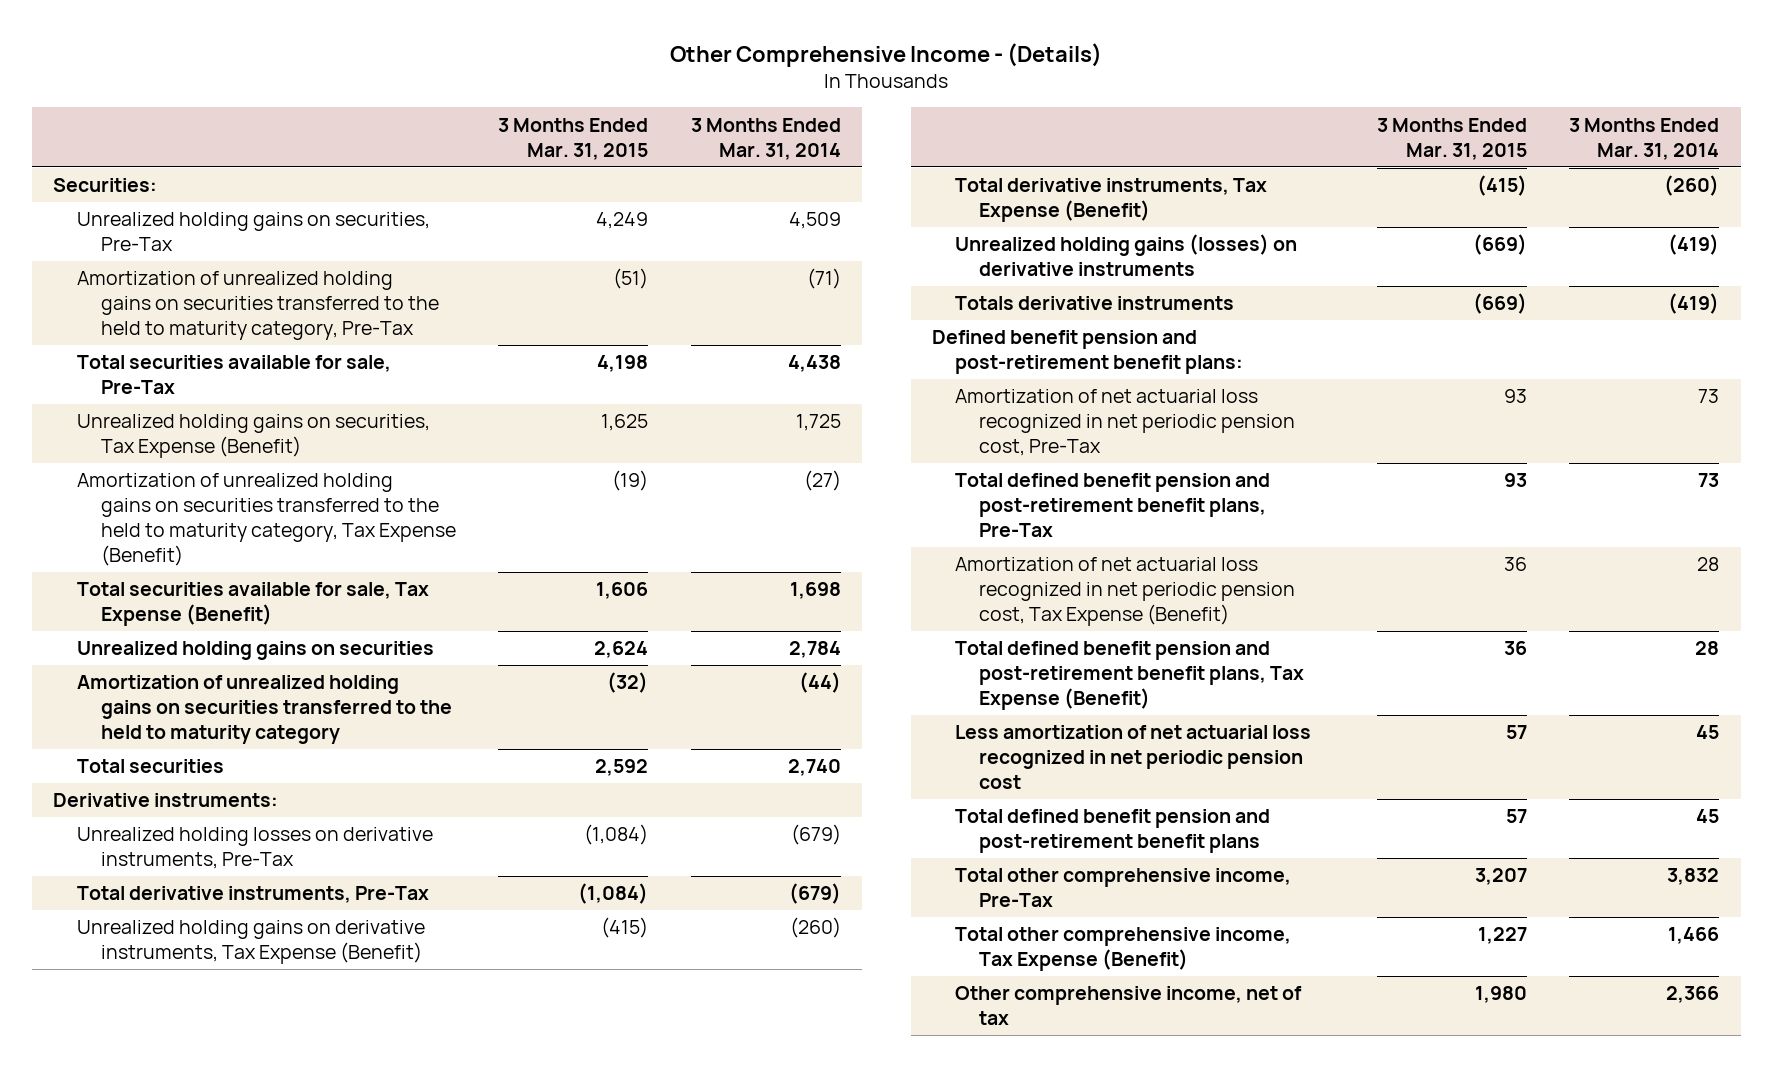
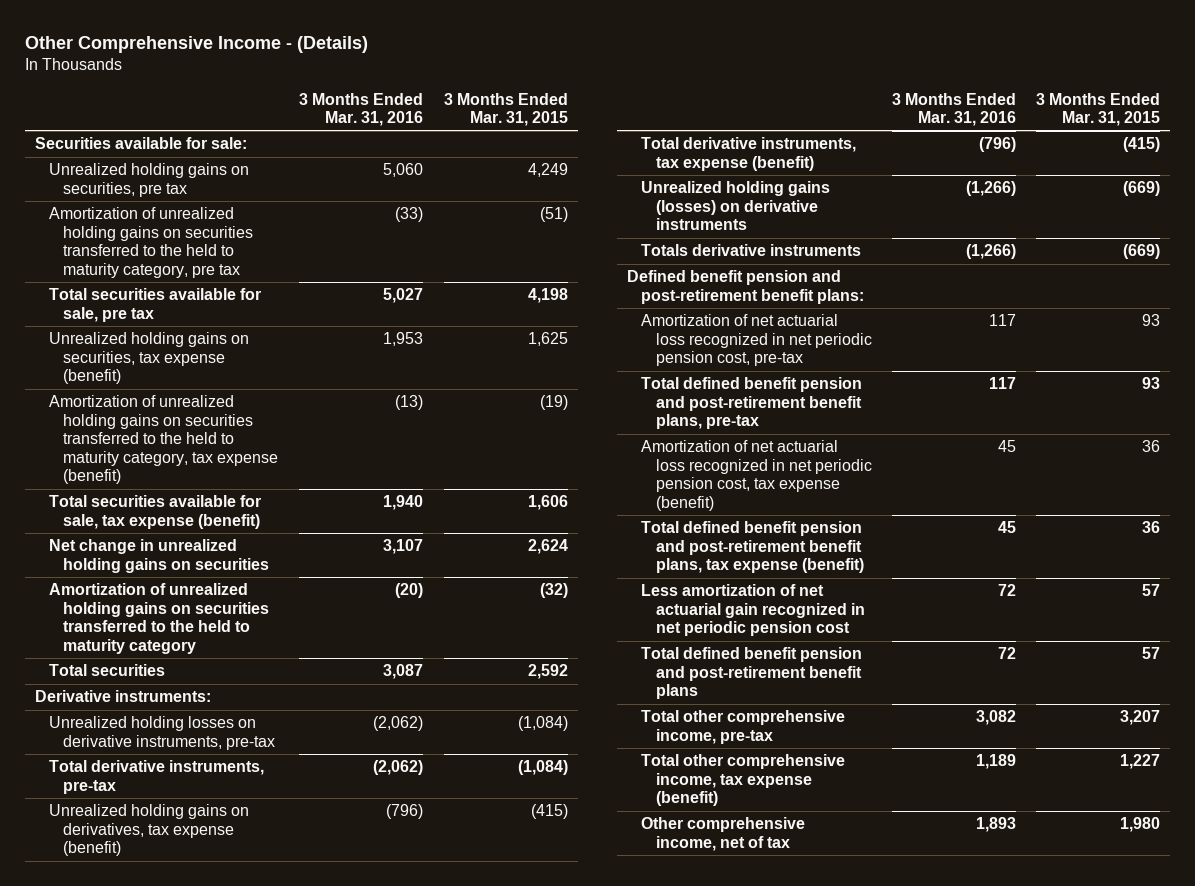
- | 3 Months Ended Mar. 31, 2015 | 3 Months Ended Mar. 31, 2014
+ | 3 Months Ended Mar. 31, 2016 | 3 Months Ended Mar. 31, 2015
- Securities:
- Unrealized holding gains on securities, Pre-Tax | 4,249 | 4,509
- Amortization of unrealized holding gains on securities transferred to the held to maturity category, Pre-Tax | (51) | (71)
- Total securities available for sale, Pre-Tax | 4,198 | 4,438
- Unrealized holding gains on securities, Tax Expense (Benefit) | 1,625 | 1,725
- Amortization of unrealized holding gains on securities transferred to the held to maturity category, Tax Expense (Benefit) | (19) | (27)
- Total securities available for sale, Tax Expense (Benefit) | 1,606 | 1,698
- Unrealized holding gains on securities | 2,624 | 2,784
+ Securities available for sale:
+ Unrealized holding gains on securities, pre tax | 5,060 | 4,249
+ Amortization of unrealized holding gains on securities transferred to the held to maturity category, pre tax | (33) | (51)
+ Total securities available for sale, pre tax | 5,027 | 4,198
+ Unrealized holding gains on securities, tax expense (benefit) | 1,953 | 1,625
+ Amortization of unrealized holding gains on securities transferred to the held to maturity category, tax expense (benefit) | (13) | (19)
+ Total securities available for sale, tax expense (benefit) | 1,940 | 1,606
+ Net change in unrealized holding gains on securities | 3,107 | 2,624
- Unrealized holding losses on derivative instruments, Pre-Tax | (1,084) | (679)
- Total derivative instruments, Pre-Tax | (1,084) | (679)
- Unrealized holding gains on derivative instruments, Tax Expense (Benefit) | (415) | (260)
- Total derivative instruments, Tax Expense (Benefit) | (415) | (260)
+ Unrealized holding losses on derivative instruments, pre-tax | (2,062) | (1,084)
+ Total derivative instruments, pre-tax | (2,062) | (1,084)
+ Unrealized holding gains on derivatives, tax expense (benefit) | (796) | (415)
+ Total derivative instruments, tax expense (benefit) | (796) | (415)
- Amortization of net actuarial loss recognized in net periodic pension cost, Pre-Tax | 93 | 73
- Total defined benefit pension and post-retirement benefit plans, Pre-Tax | 93 | 73
- Amortization of net actuarial loss recognized in net periodic pension cost, Tax Expense (Benefit) | 36 | 28
- Total defined benefit pension and post-retirement benefit plans, Tax Expense (Benefit) | 36 | 28
- Less amortization of net actuarial loss recognized in net periodic pension cost | 57 | 45
+ Amortization of net actuarial loss recognized in net periodic pension cost, pre-tax | 117 | 93
+ Total defined benefit pension and post-retirement benefit plans, pre-tax | 117 | 93
+ Amortization of net actuarial loss recognized in net periodic pension cost, tax expense (benefit) | 45 | 36
+ Total defined benefit pension and post-retirement benefit plans, tax expense (benefit) | 45 | 36
+ Less amortization of net actuarial gain recognized in net periodic pension cost | 72 | 57
- Total other comprehensive income, Pre-Tax | 3,207 | 3,832
- Total other comprehensive income, Tax Expense (Benefit) | 1,227 | 1,466
+ Total other comprehensive income, pre-tax | 3,082 | 3,207
+ Total other comprehensive income, tax expense (benefit) | 1,189 | 1,227

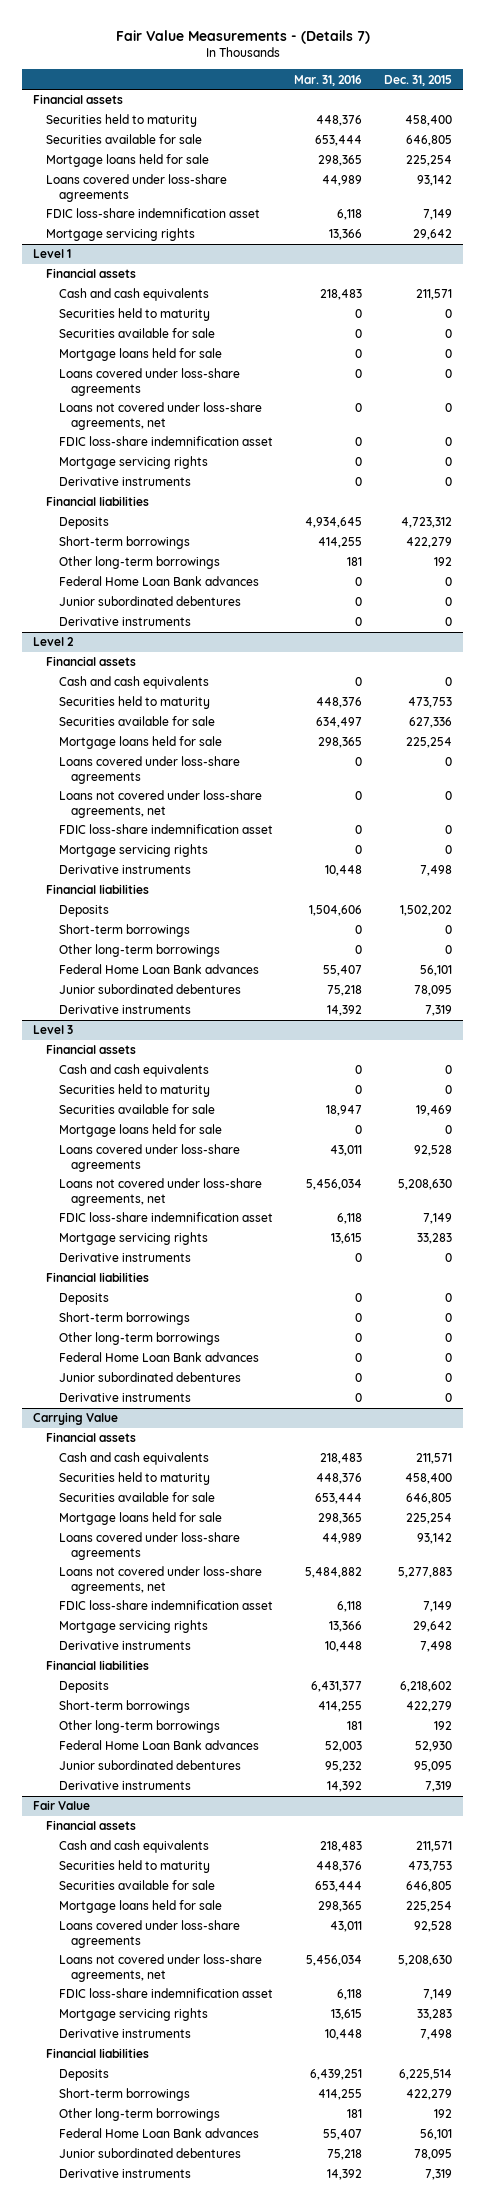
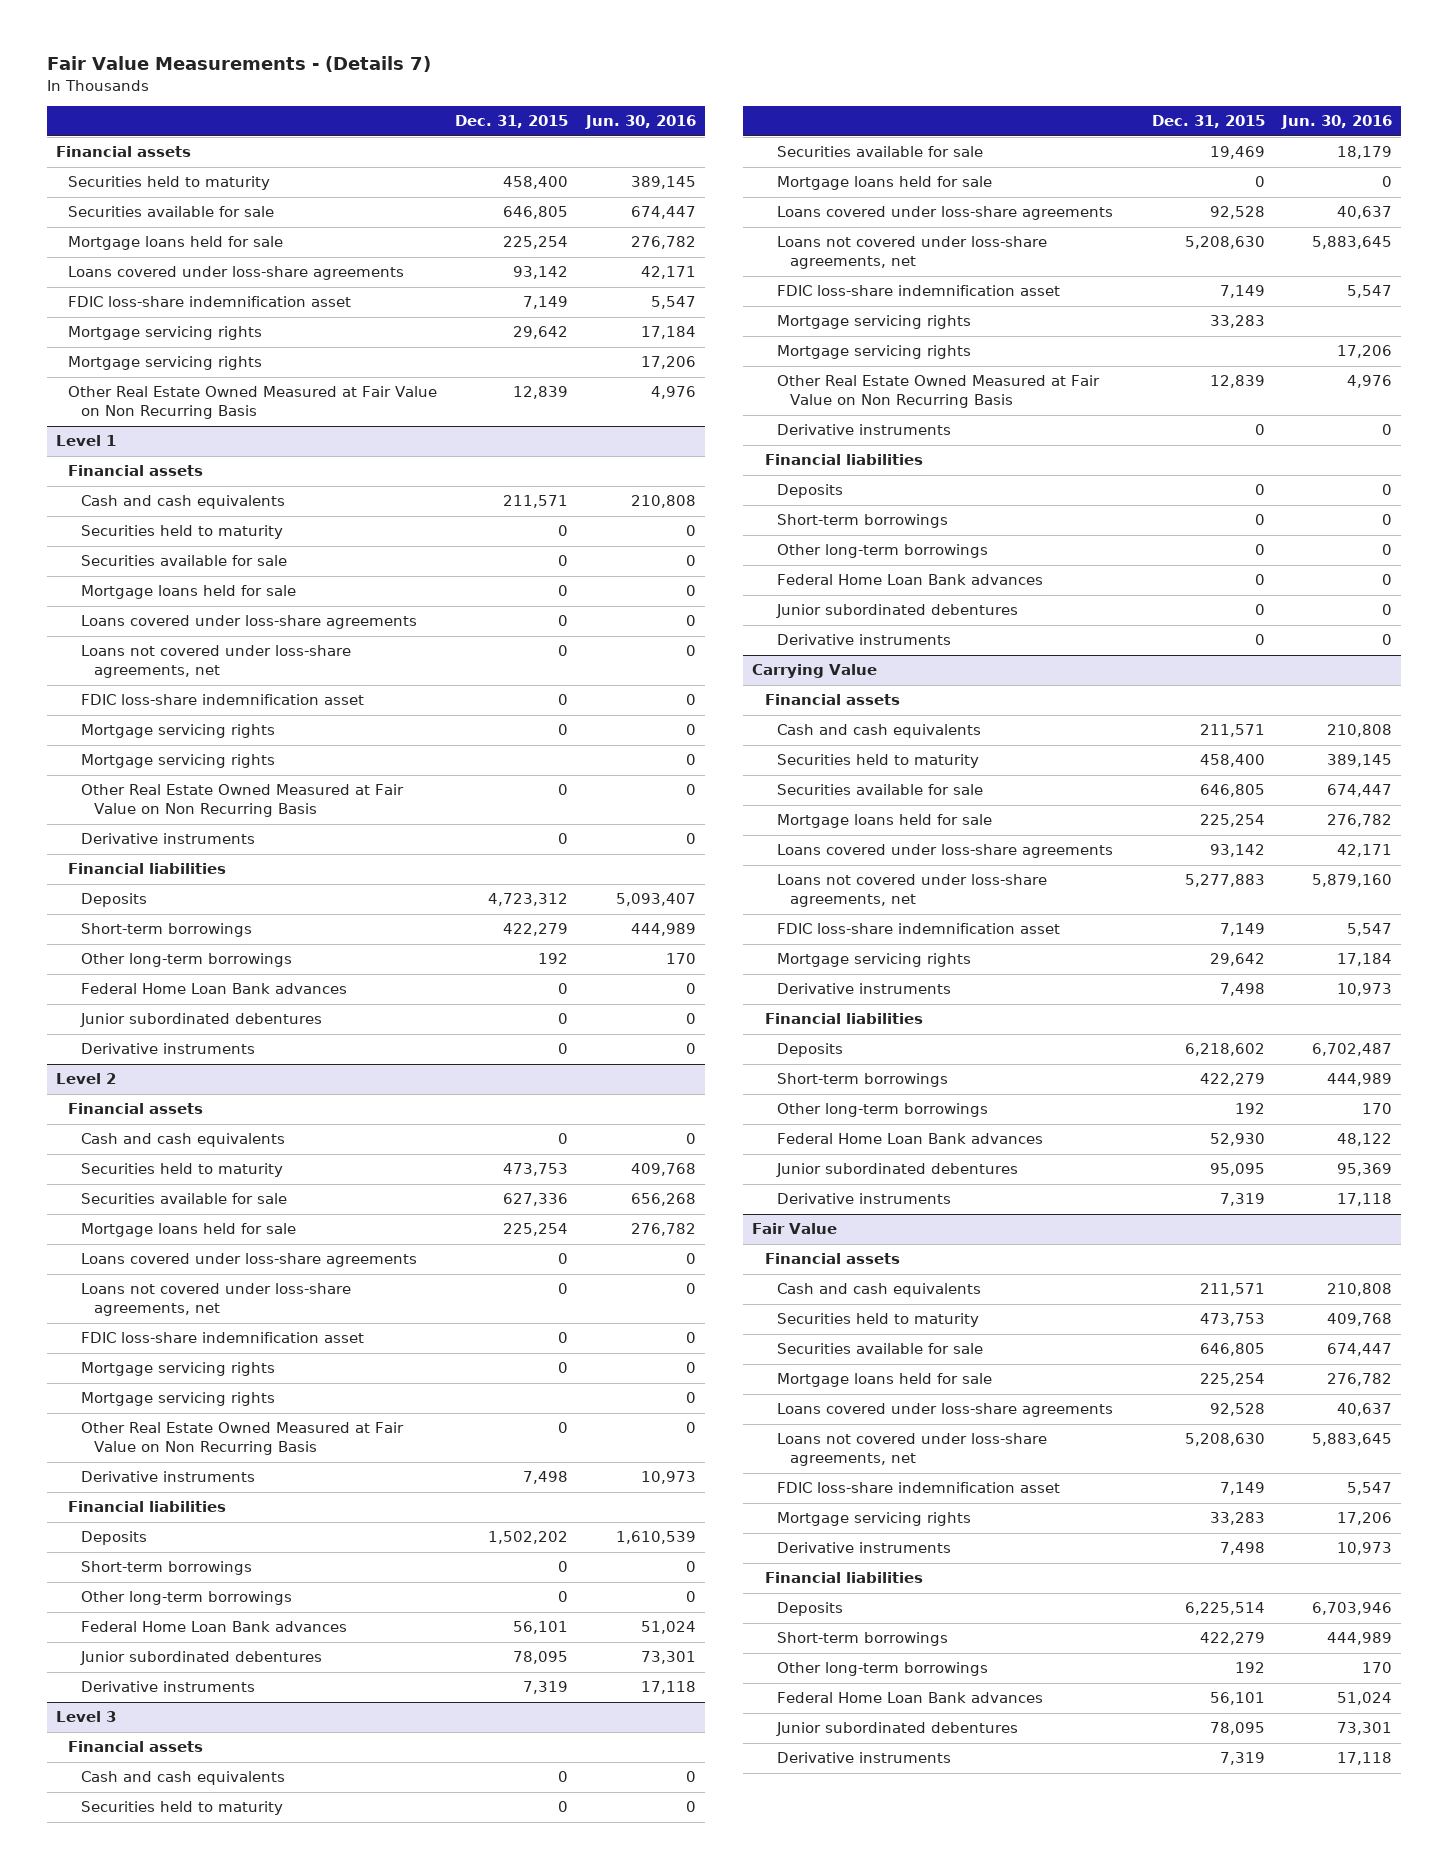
- | Mar. 31, 2016 | Dec. 31, 2015
+ | Dec. 31, 2015 | Jun. 30, 2016
+ Mortgage servicing rights | | 17,206
+ Other Real Estate Owned Measured at Fair Value on Non Recurring Basis | 12,839 | 4,976
@ Level 1
+ Mortgage servicing rights | | 0
+ Other Real Estate Owned Measured at Fair Value on Non Recurring Basis | 0 | 0
@ Level 2
+ Mortgage servicing rights | | 0
+ Other Real Estate Owned Measured at Fair Value on Non Recurring Basis | 0 | 0
@ Level 3
+ Mortgage servicing rights | | 17,206
+ Other Real Estate Owned Measured at Fair Value on Non Recurring Basis | 12,839 | 4,976

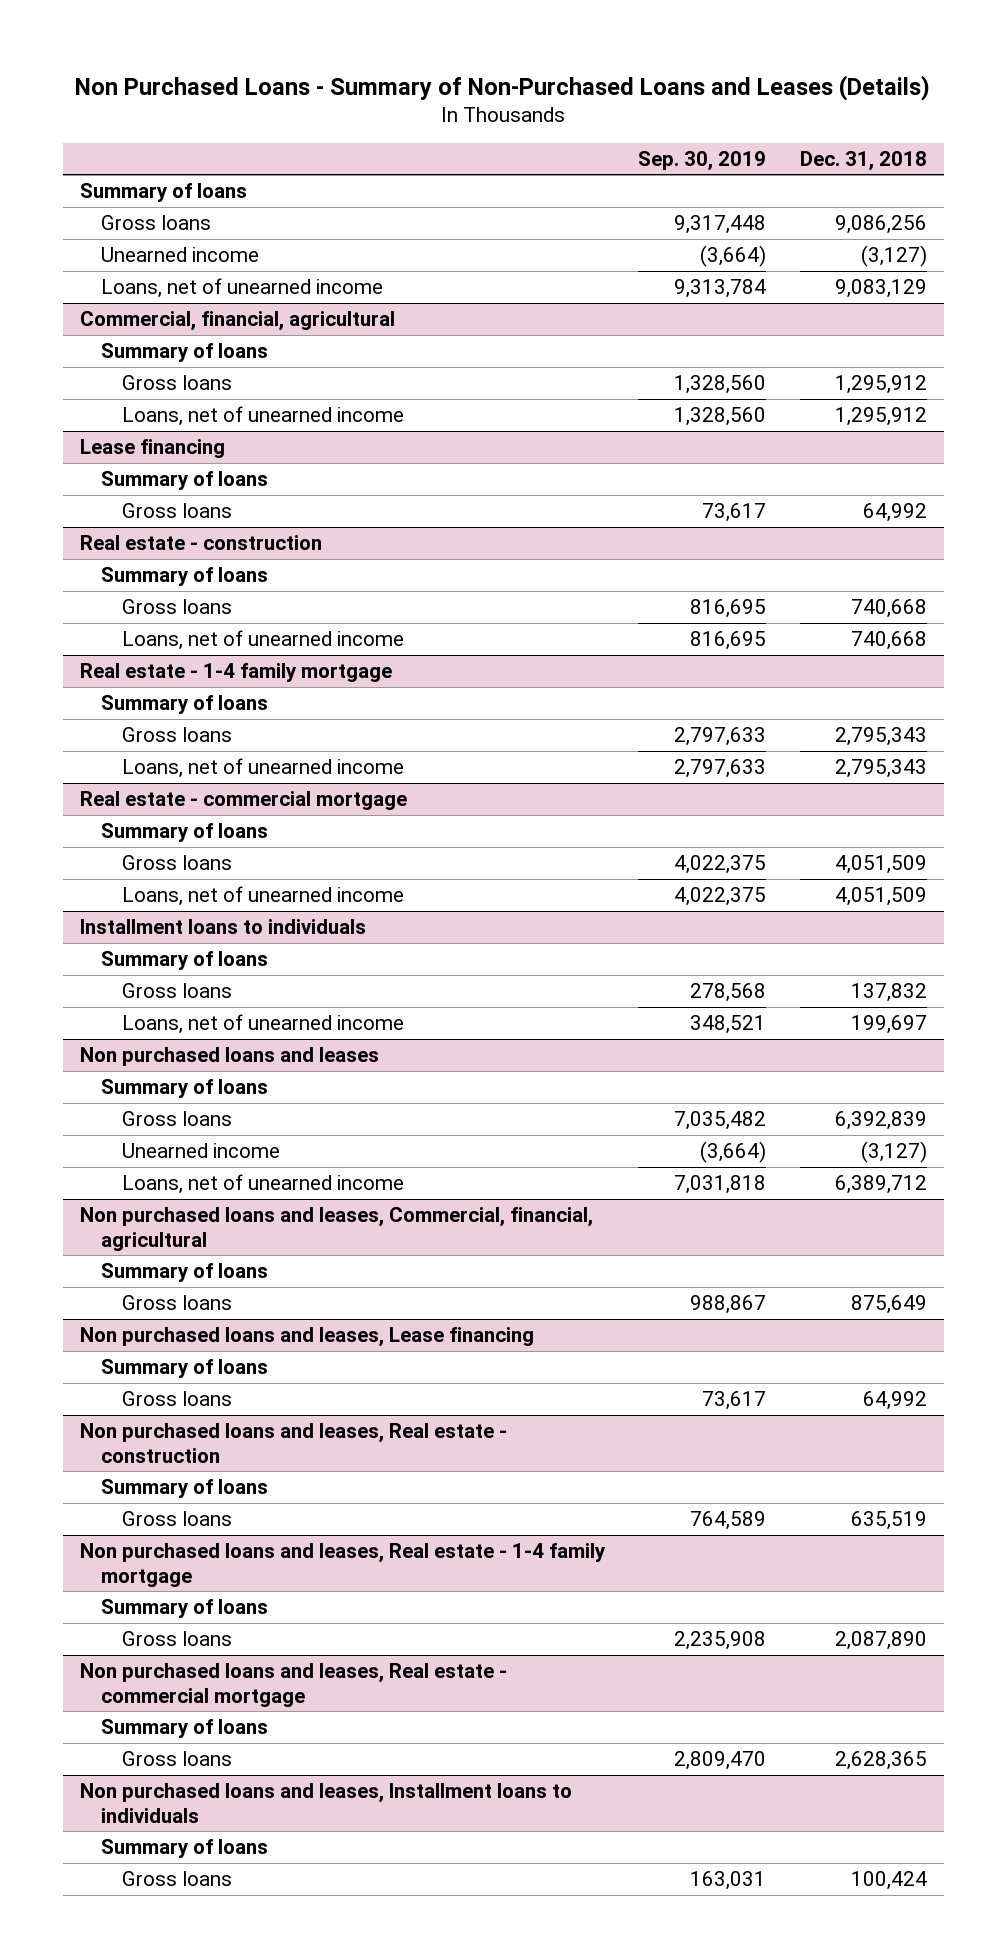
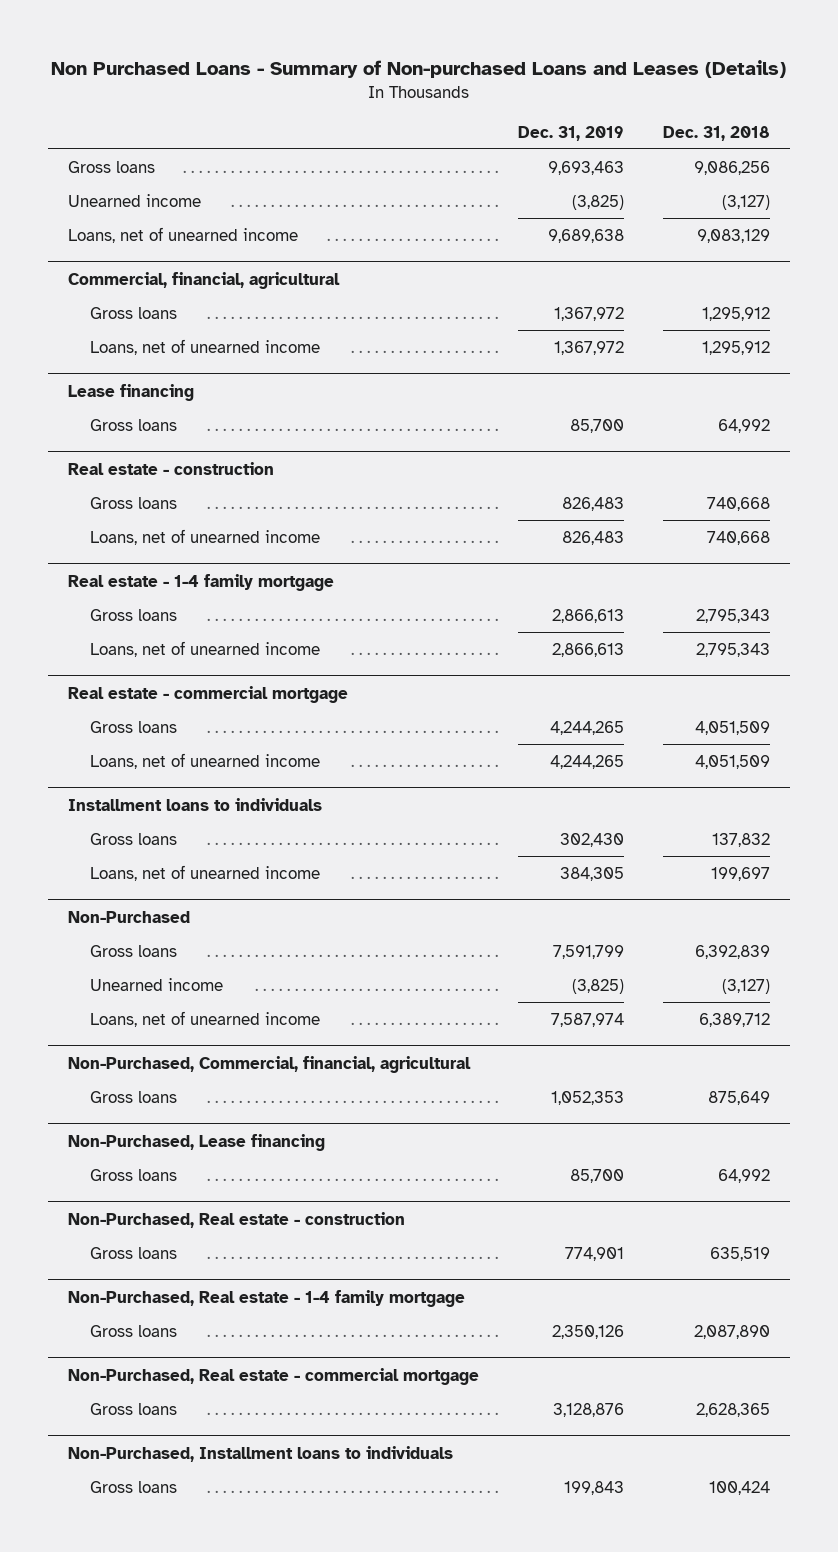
- Non Purchased Loans - Summary of Non-Purchased Loans and Leases (Details)
+ Non Purchased Loans - Summary of Non-purchased Loans and Leases (Details)
- | Sep. 30, 2019 | Dec. 31, 2018
+ | Dec. 31, 2019 | Dec. 31, 2018
- Summary of loans
@ Commercial, financial, agricultural
- Summary of loans
@ Lease financing
- Summary of loans
@ Real estate - construction
- Summary of loans
@ Real estate - 1-4 family mortgage
- Summary of loans
@ Real estate - commercial mortgage
- Summary of loans
@ Installment loans to individuals
- Summary of loans
- Non purchased loans and leases
- Summary of loans
+ Non-Purchased
- Non purchased loans and leases, Commercial, financial, agricultural
- Summary of loans
+ Non-Purchased, Commercial, financial, agricultural
- Non purchased loans and leases, Lease financing
- Summary of loans
+ Non-Purchased, Lease financing
- Non purchased loans and leases, Real estate - construction
- Summary of loans
+ Non-Purchased, Real estate - construction
- Non purchased loans and leases, Real estate - 1-4 family mortgage
- Summary of loans
+ Non-Purchased, Real estate - 1-4 family mortgage
- Non purchased loans and leases, Real estate - commercial mortgage
- Summary of loans
+ Non-Purchased, Real estate - commercial mortgage
- Non purchased loans and leases, Installment loans to individuals
- Summary of loans
+ Non-Purchased, Installment loans to individuals

